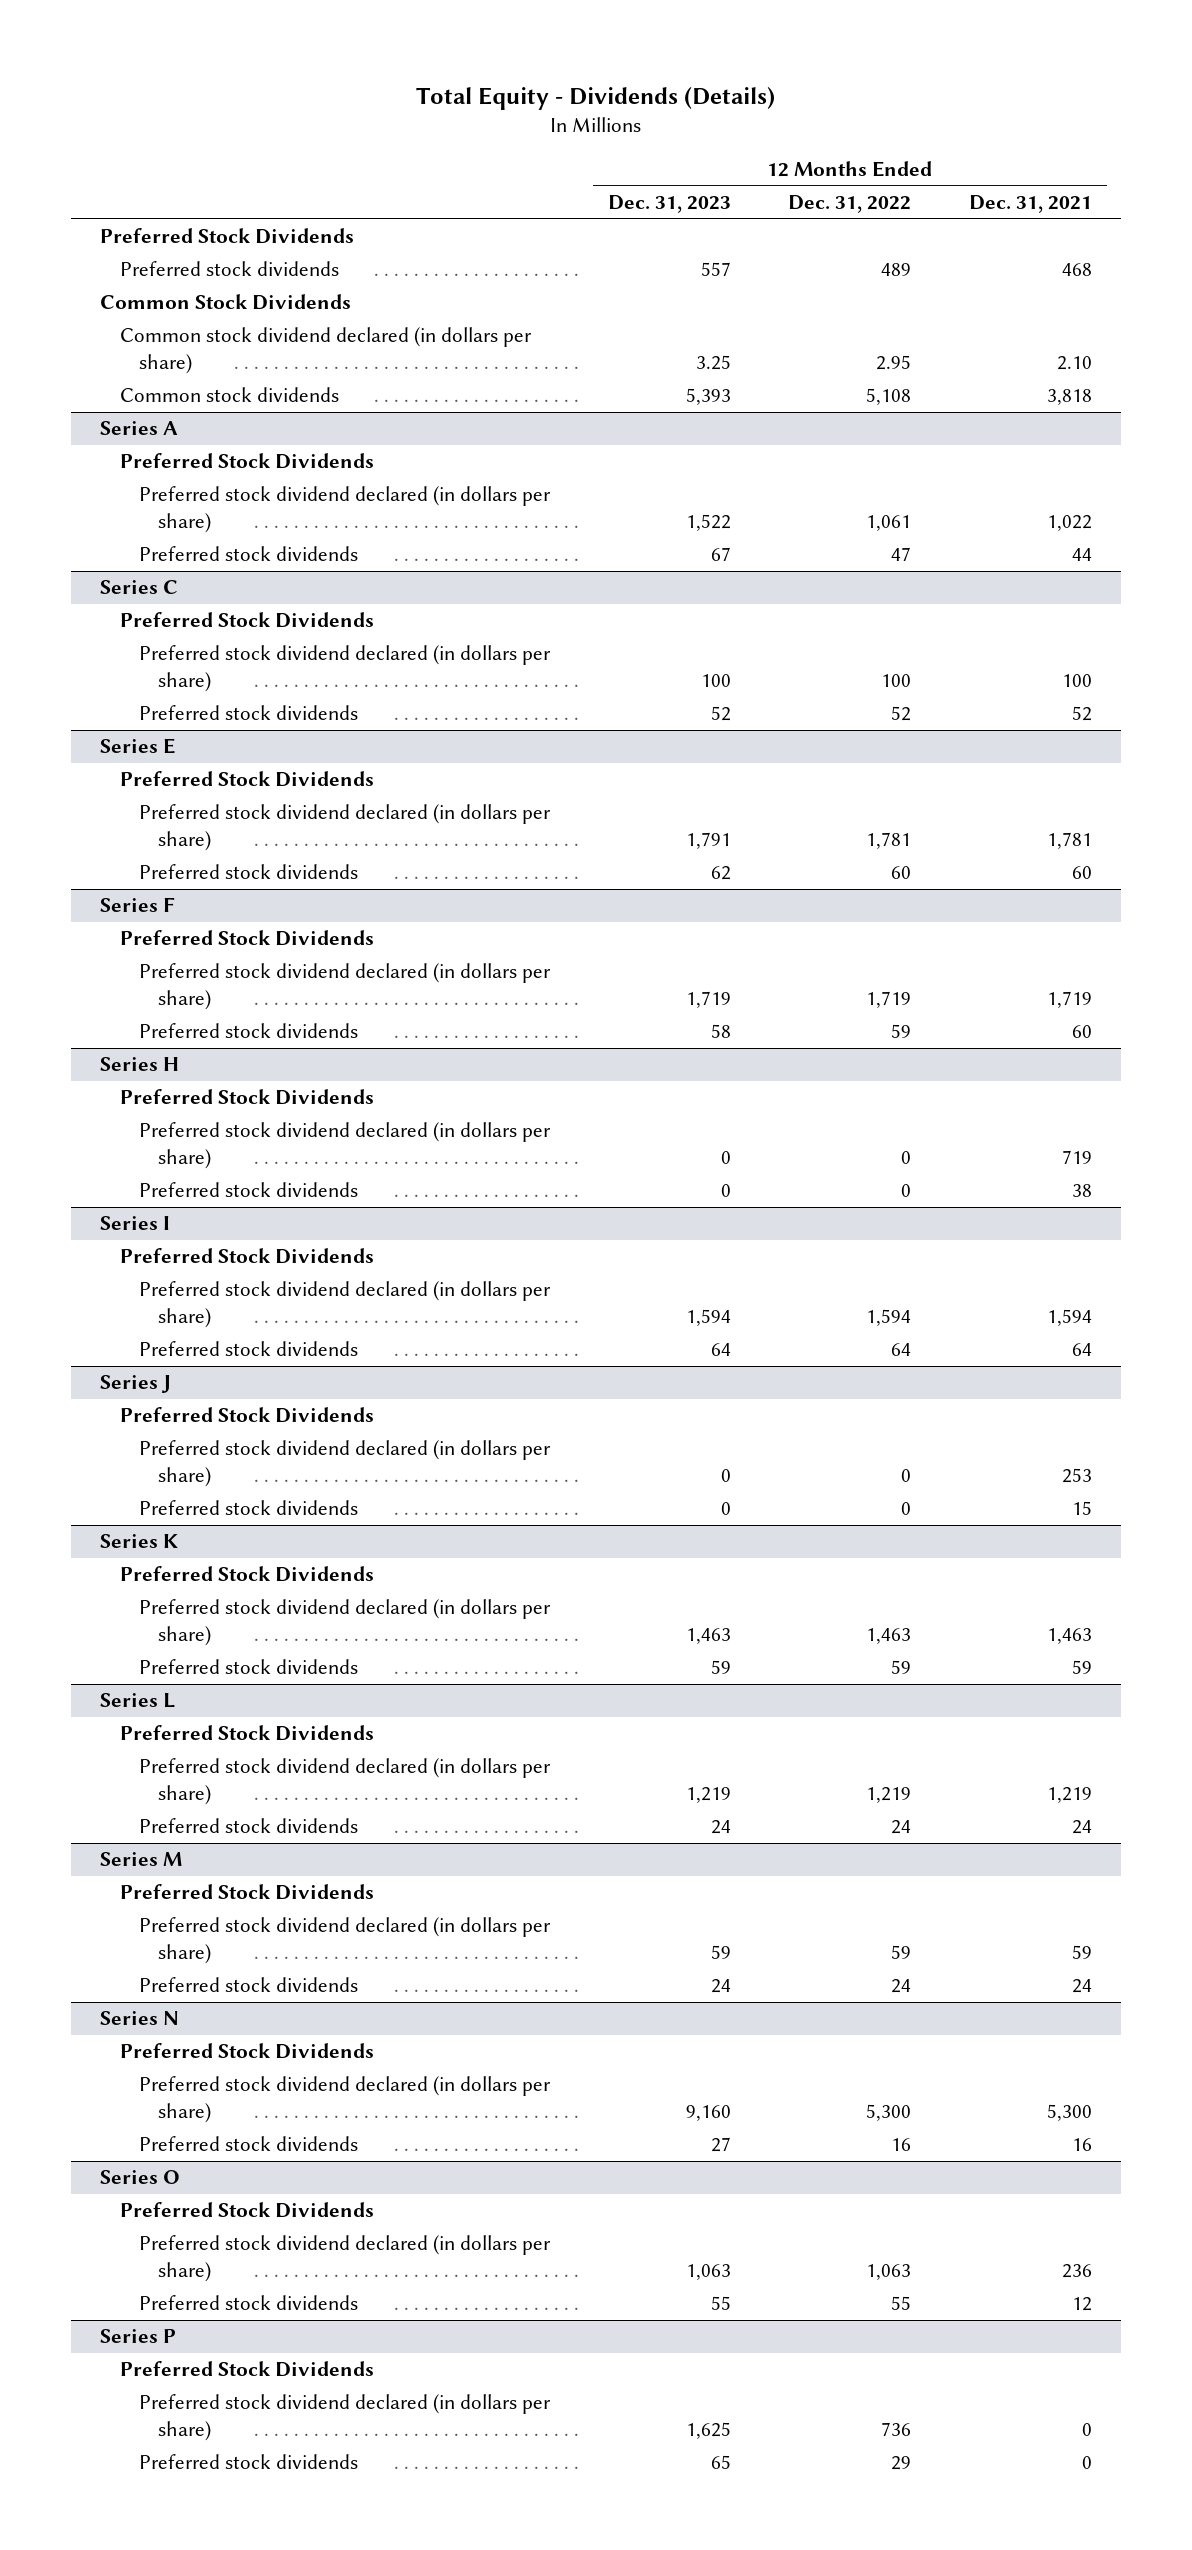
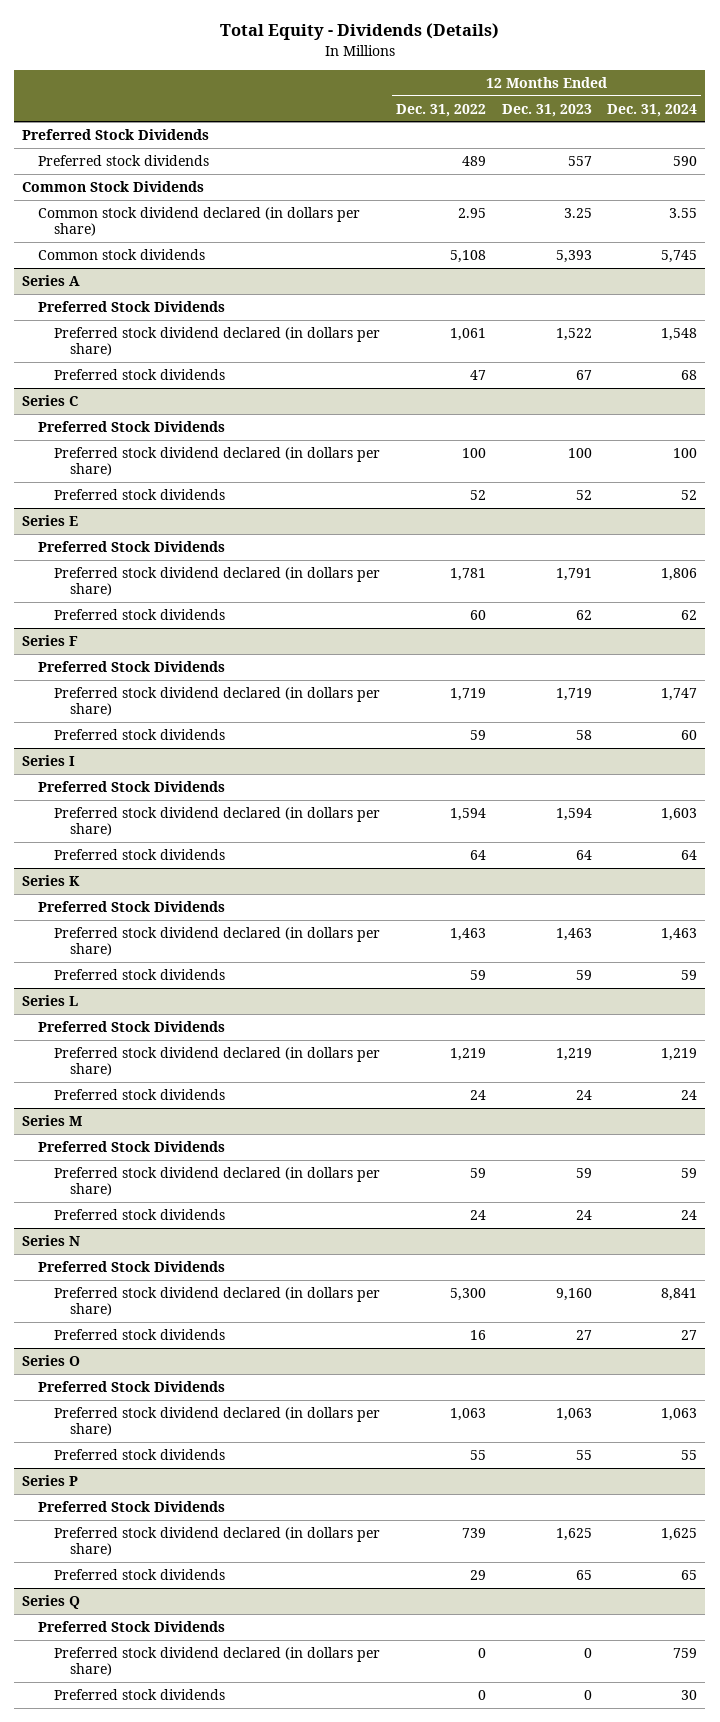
- | 12 Months Ended Dec. 31, 2023 | 12 Months Ended Dec. 31, 2022 | 12 Months Ended Dec. 31, 2021
+ | 12 Months Ended Dec. 31, 2022 | 12 Months Ended Dec. 31, 2023 | 12 Months Ended Dec. 31, 2024
- Series H
- Preferred Stock Dividends
- Preferred stock dividend declared (in dollars per share) | 0 | 0 | 719
- Preferred stock dividends | 0 | 0 | 38
- Series J
- Preferred Stock Dividends
- Preferred stock dividend declared (in dollars per share) | 0 | 0 | 253
- Preferred stock dividends | 0 | 0 | 15
@ Series P
- Preferred stock dividend declared (in dollars per share) | 1,625 | 736 | 0
+ Preferred stock dividend declared (in dollars per share) | 739 | 1,625 | 1,625
+ Series Q
+ Preferred Stock Dividends
+ Preferred stock dividend declared (in dollars per share) | 0 | 0 | 759
+ Preferred stock dividends | 0 | 0 | 30

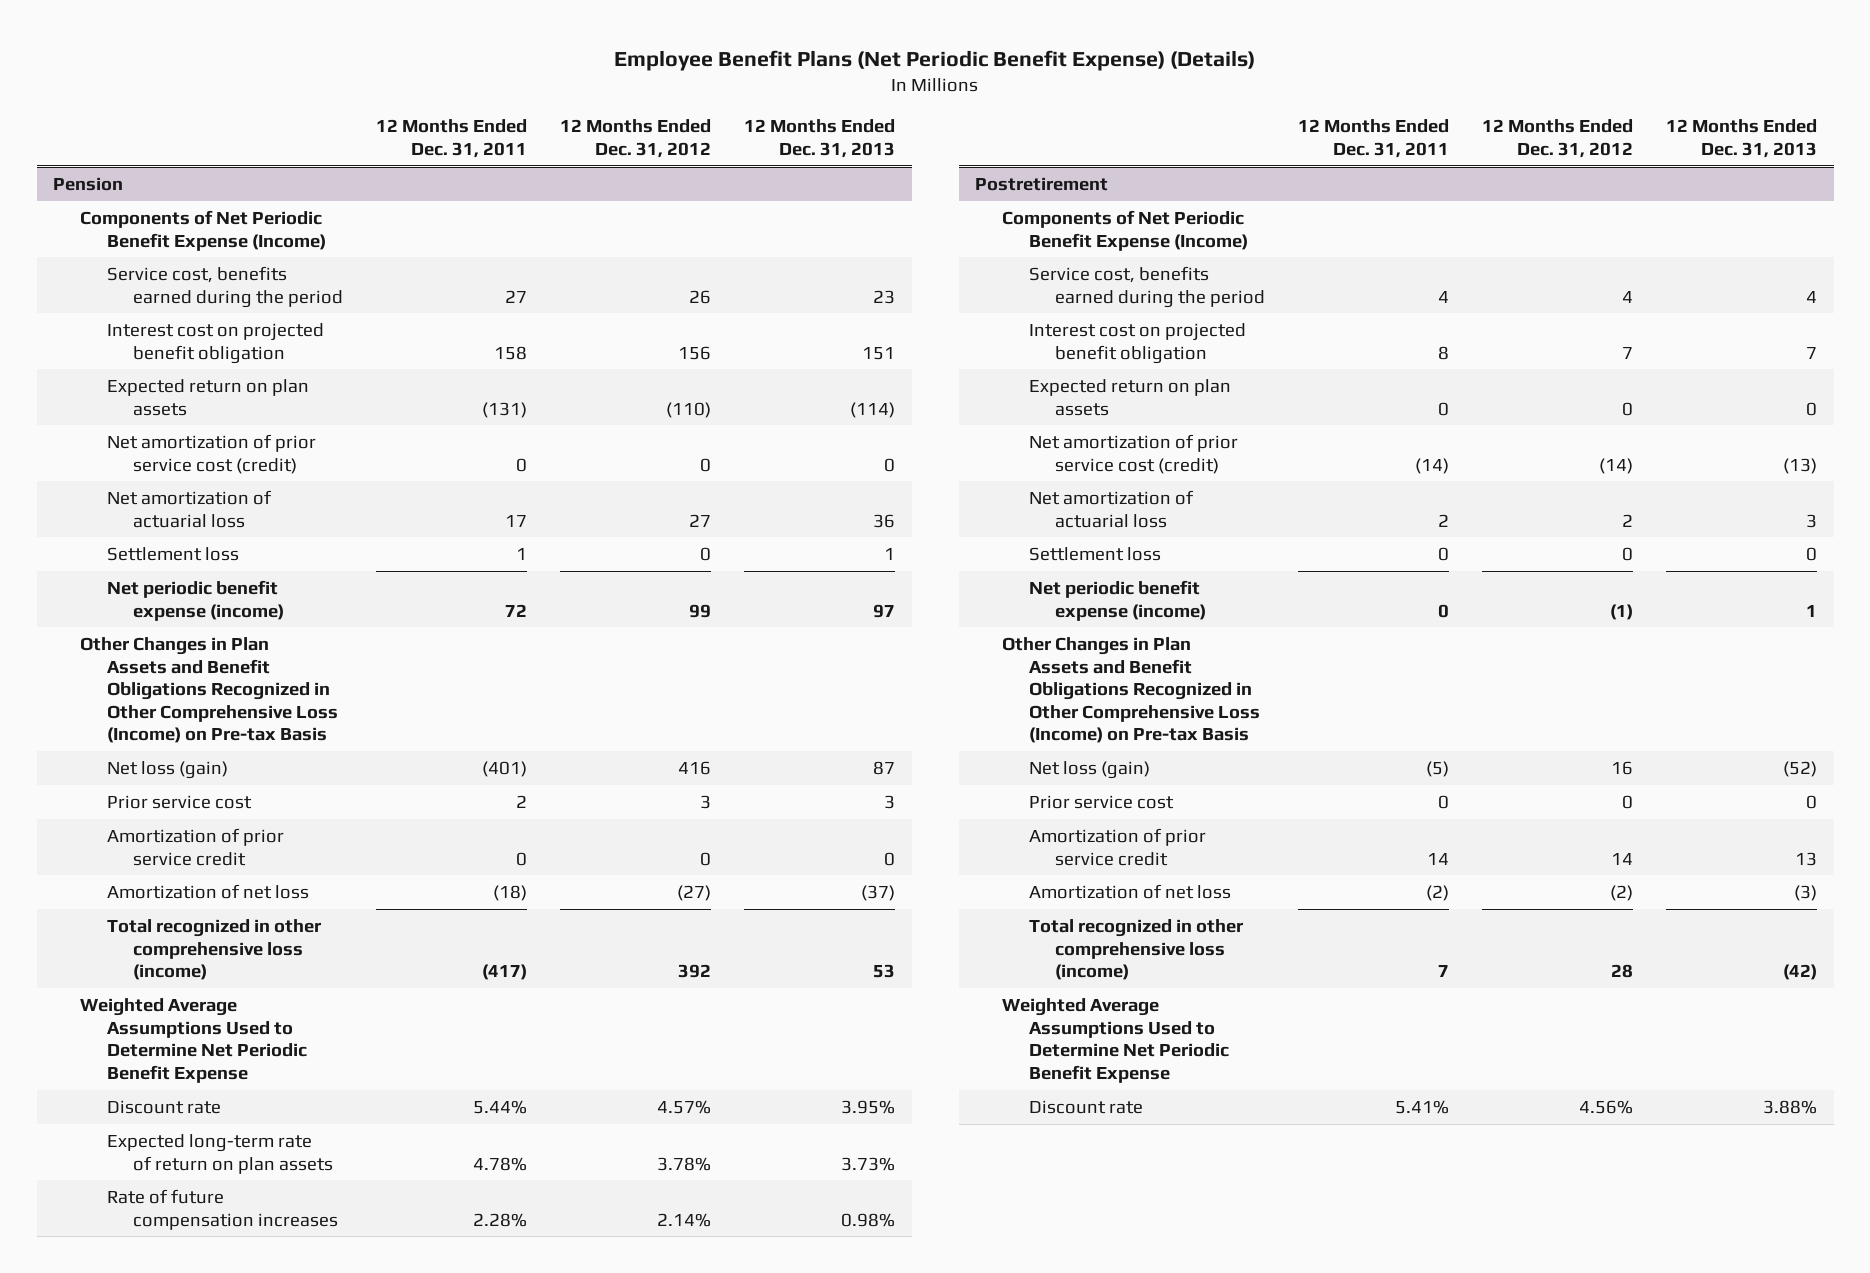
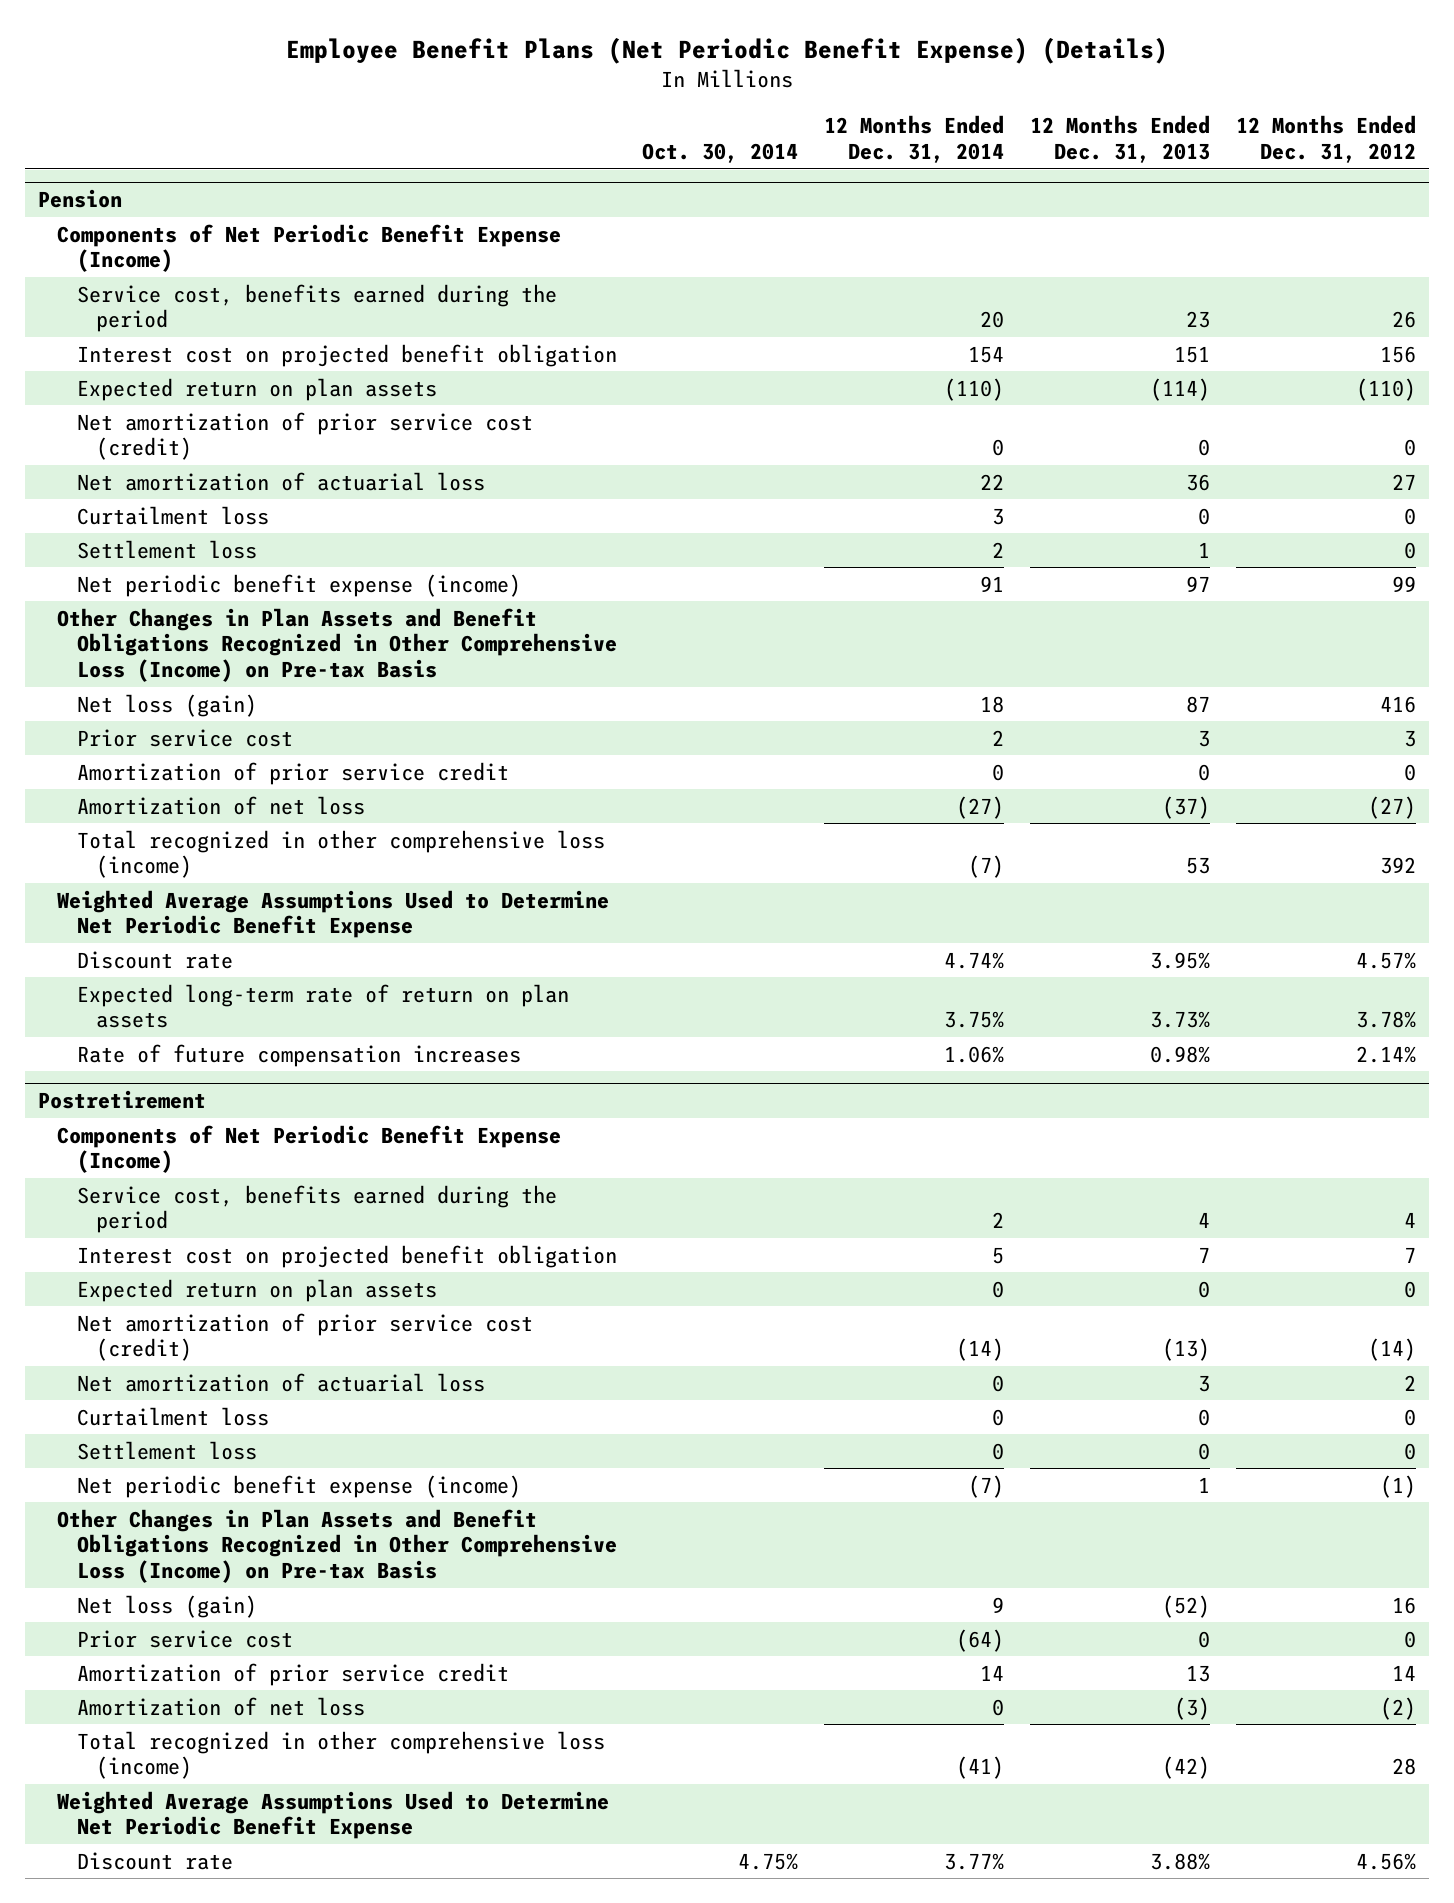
- | 12 Months Ended Dec. 31, 2011 | 12 Months Ended Dec. 31, 2012 | 12 Months Ended Dec. 31, 2013
+ | Oct. 30, 2014 | 12 Months Ended Dec. 31, 2014 | 12 Months Ended Dec. 31, 2013 | 12 Months Ended Dec. 31, 2012
@ Pension
+ Curtailment loss | | 3 | 0 | 0
@ Postretirement
+ Curtailment loss | | 0 | 0 | 0

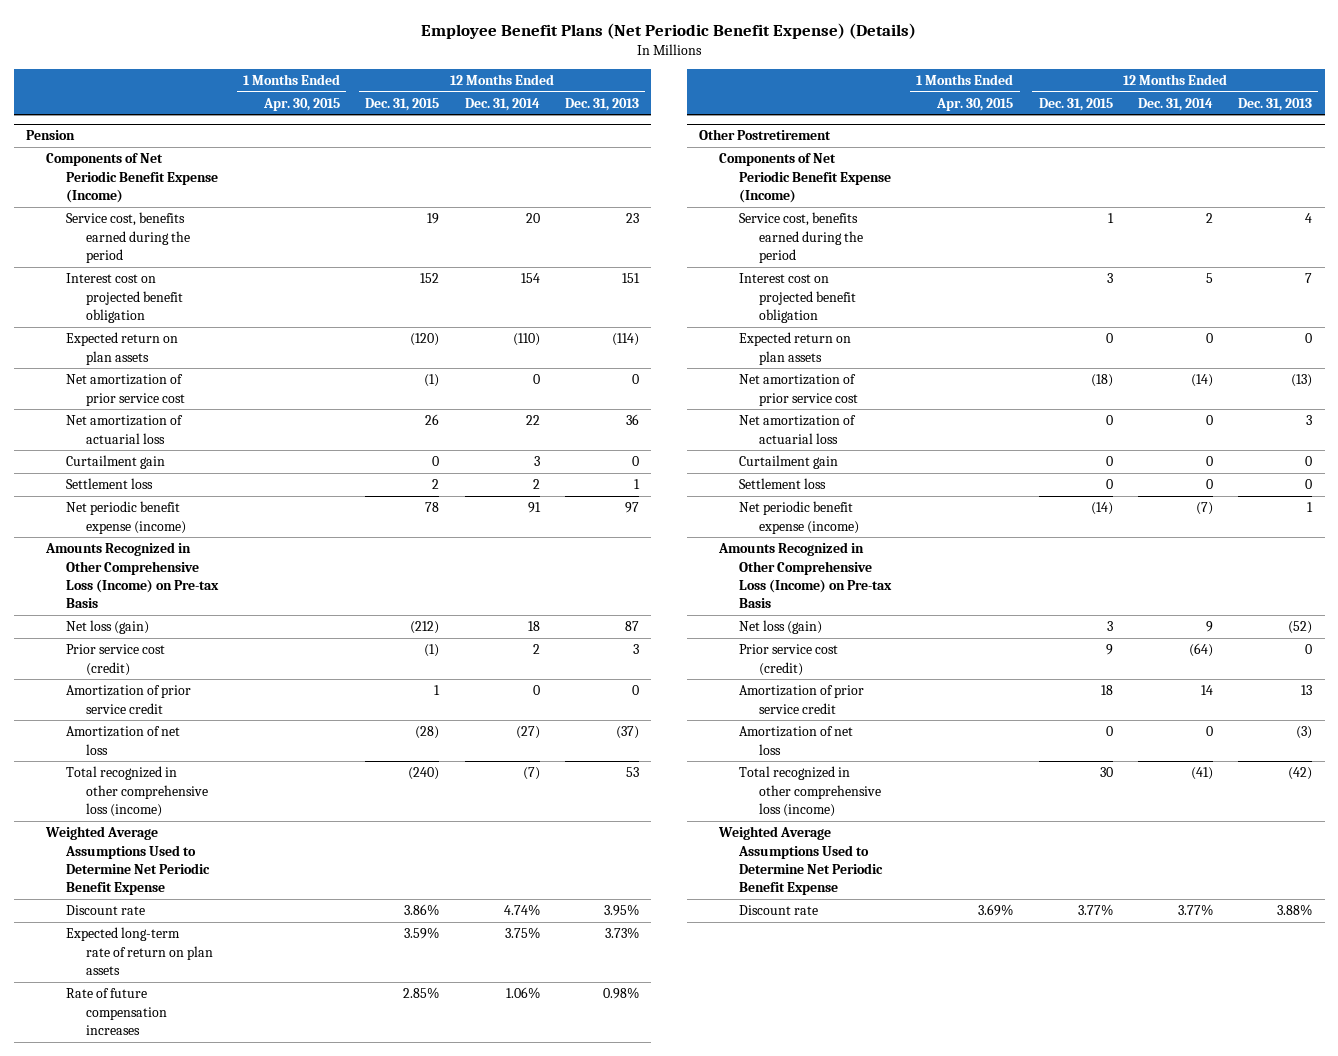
- | Oct. 30, 2014 | 12 Months Ended Dec. 31, 2014 | 12 Months Ended Dec. 31, 2013 | 12 Months Ended Dec. 31, 2012
+ | 1 Months Ended Apr. 30, 2015 | 12 Months Ended Dec. 31, 2015 | 12 Months Ended Dec. 31, 2014 | 12 Months Ended Dec. 31, 2013
@ Pension
- Net amortization of prior service cost (credit) | | 0 | 0 | 0
+ Net amortization of prior service cost | | (1) | 0 | 0
- Curtailment loss | | 3 | 0 | 0
+ Curtailment gain | | 0 | 3 | 0
- Other Changes in Plan Assets and Benefit Obligations Recognized in Other Comprehensive Loss (Income) on Pre-tax Basis
+ Amounts Recognized in Other Comprehensive Loss (Income) on Pre-tax Basis
- Prior service cost | | 2 | 3 | 3
+ Prior service cost (credit) | | (1) | 2 | 3
- Postretirement
+ Other Postretirement
- Net amortization of prior service cost (credit) | | (14) | (13) | (14)
+ Net amortization of prior service cost | | (18) | (14) | (13)
- Curtailment loss | | 0 | 0 | 0
+ Curtailment gain | | 0 | 0 | 0
- Other Changes in Plan Assets and Benefit Obligations Recognized in Other Comprehensive Loss (Income) on Pre-tax Basis
+ Amounts Recognized in Other Comprehensive Loss (Income) on Pre-tax Basis
- Prior service cost | | (64) | 0 | 0
+ Prior service cost (credit) | | 9 | (64) | 0

